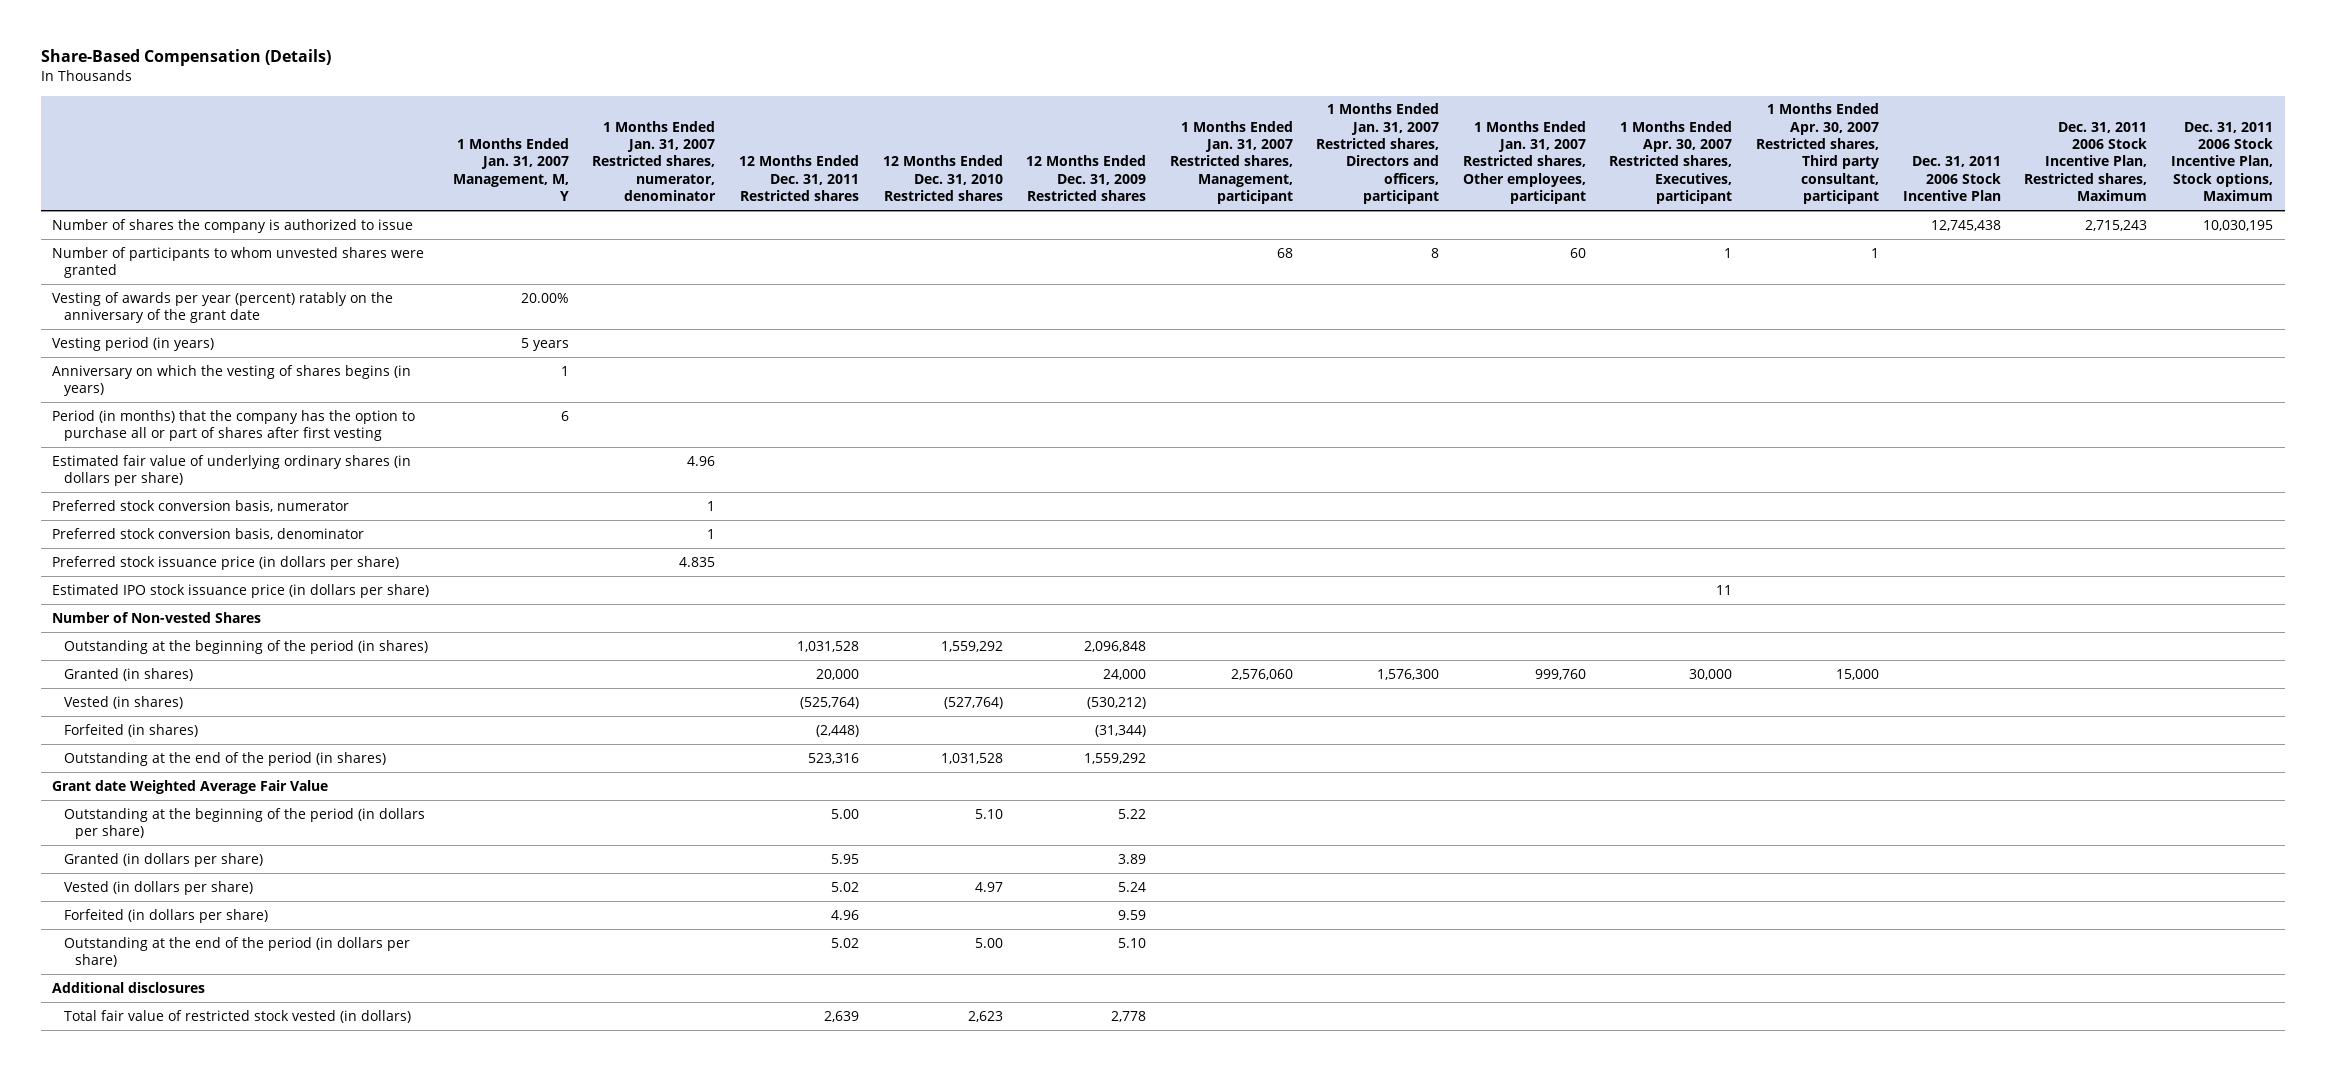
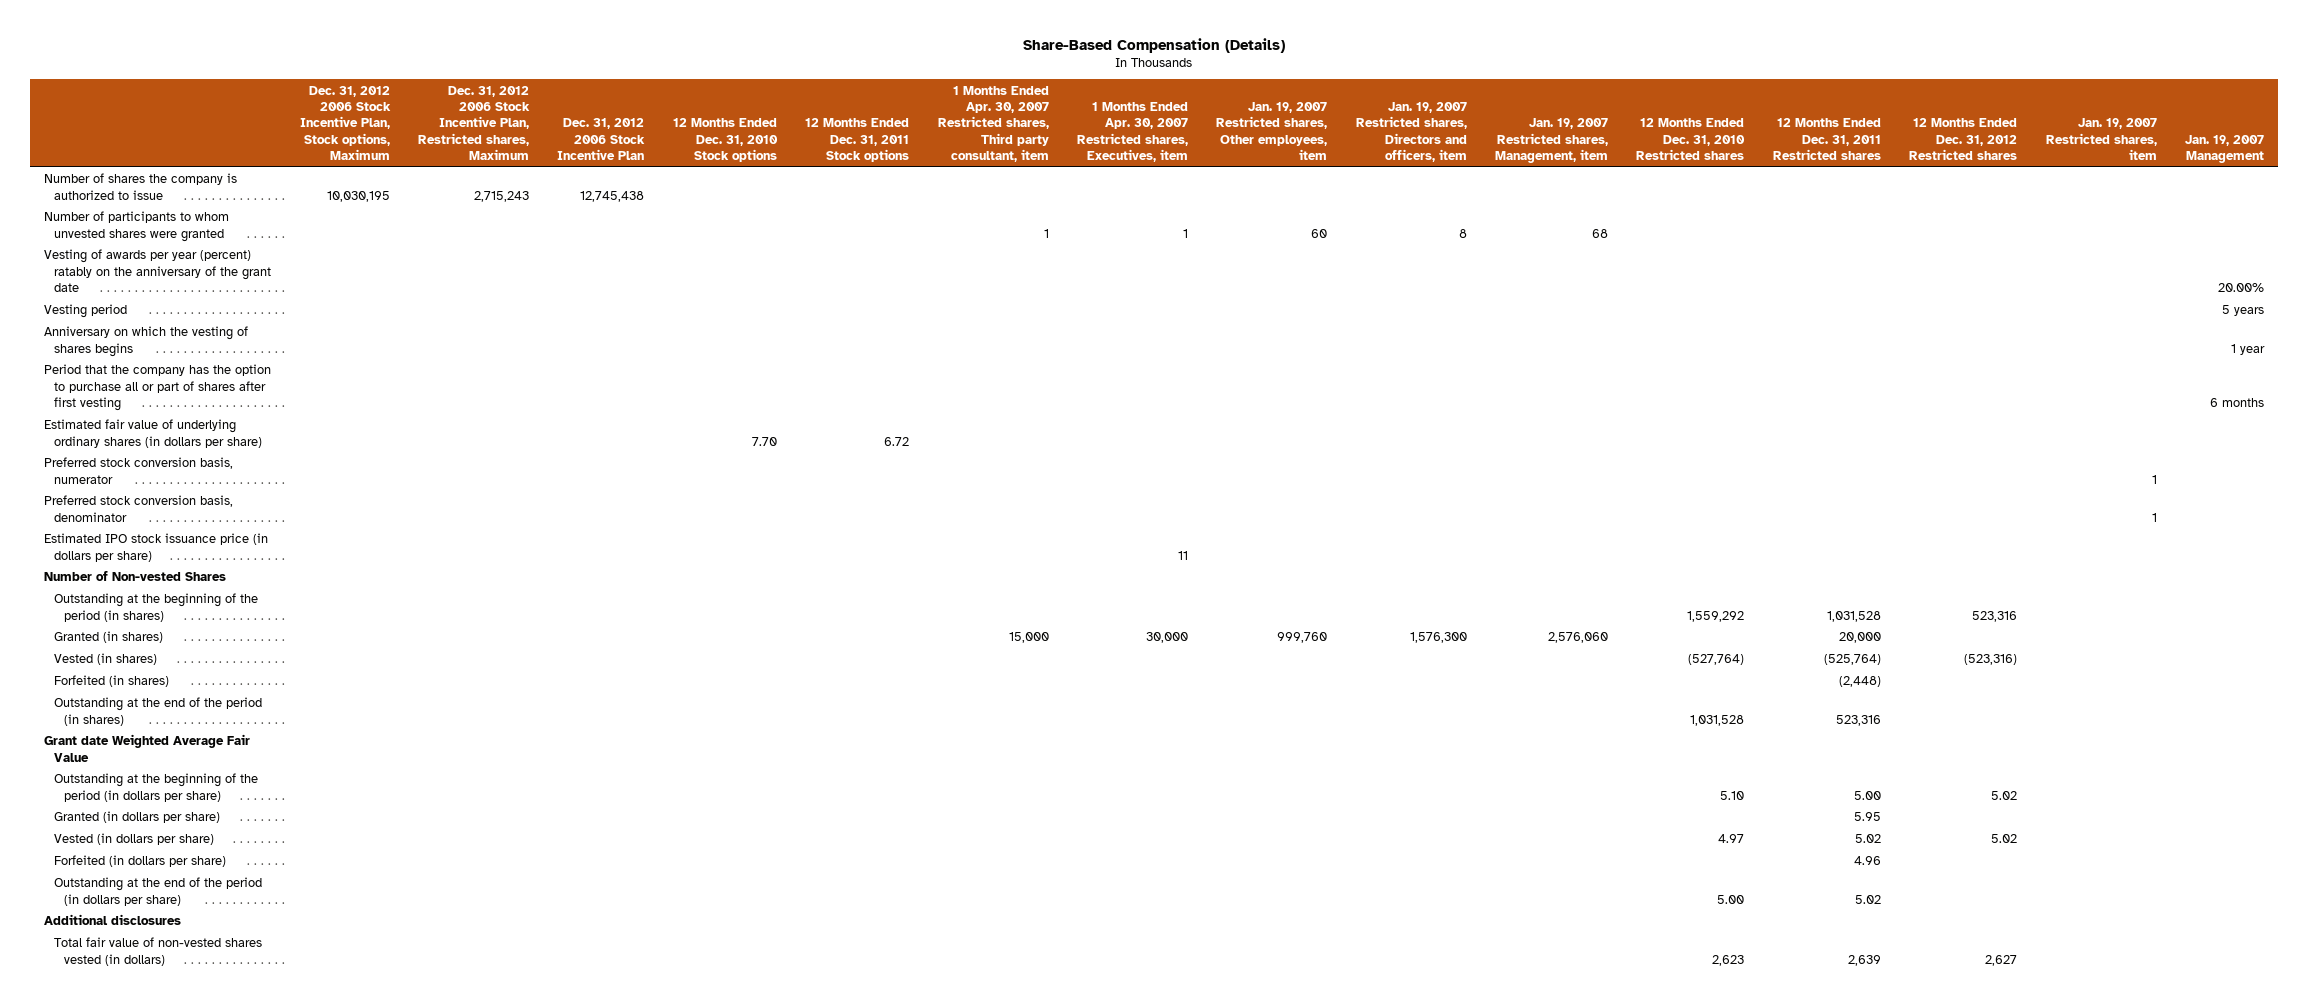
- | 1 Months Ended Jan. 31, 2007 Management, M, Y | 1 Months Ended Jan. 31, 2007 Restricted shares, numerator, denominator | 12 Months Ended Dec. 31, 2011 Restricted shares | 12 Months Ended Dec. 31, 2010 Restricted shares | 12 Months Ended Dec. 31, 2009 Restricted shares | 1 Months Ended Jan. 31, 2007 Restricted shares, Management, participant | 1 Months Ended Jan. 31, 2007 Restricted shares, Directors and officers, participant | 1 Months Ended Jan. 31, 2007 Restricted shares, Other employees, participant | 1 Months Ended Apr. 30, 2007 Restricted shares, Executives, participant | 1 Months Ended Apr. 30, 2007 Restricted shares, Third party consultant, participant | Dec. 31, 2011 2006 Stock Incentive Plan | Dec. 31, 2011 2006 Stock Incentive Plan, Restricted shares, Maximum | Dec. 31, 2011 2006 Stock Incentive Plan, Stock options, Maximum
+ | Dec. 31, 2012 2006 Stock Incentive Plan, Stock options, Maximum | Dec. 31, 2012 2006 Stock Incentive Plan, Restricted shares, Maximum | Dec. 31, 2012 2006 Stock Incentive Plan | 12 Months Ended Dec. 31, 2010 Stock options | 12 Months Ended Dec. 31, 2011 Stock options | 1 Months Ended Apr. 30, 2007 Restricted shares, Third party consultant, item | 1 Months Ended Apr. 30, 2007 Restricted shares, Executives, item | Jan. 19, 2007 Restricted shares, Other employees, item | Jan. 19, 2007 Restricted shares, Directors and officers, item | Jan. 19, 2007 Restricted shares, Management, item | 12 Months Ended Dec. 31, 2010 Restricted shares | 12 Months Ended Dec. 31, 2011 Restricted shares | 12 Months Ended Dec. 31, 2012 Restricted shares | Jan. 19, 2007 Restricted shares, item | Jan. 19, 2007 Management
- Vesting period (in years) | 5 years | | | | | | | | | | | |
- Anniversary on which the vesting of shares begins (in years) | 1 | | | | | | | | | | | |
- Period (in months) that the company has the option to purchase all or part of shares after first vesting | 6 | | | | | | | | | | | |
+ Vesting period | | | | | | | | | | | | | | | 5 years
+ Anniversary on which the vesting of shares begins | | | | | | | | | | | | | | | 1 year
+ Period that the company has the option to purchase all or part of shares after first vesting | | | | | | | | | | | | | | | 6 months
- Preferred stock issuance price (in dollars per share) | | 4.835 | | | | | | | | | | |
- Total fair value of restricted stock vested (in dollars) | | | 2,639 | 2,623 | 2,778 | | | | | | | |
+ Total fair value of non-vested shares vested (in dollars) | | | | | | | | | | | 2,623 | 2,639 | 2,627 | |

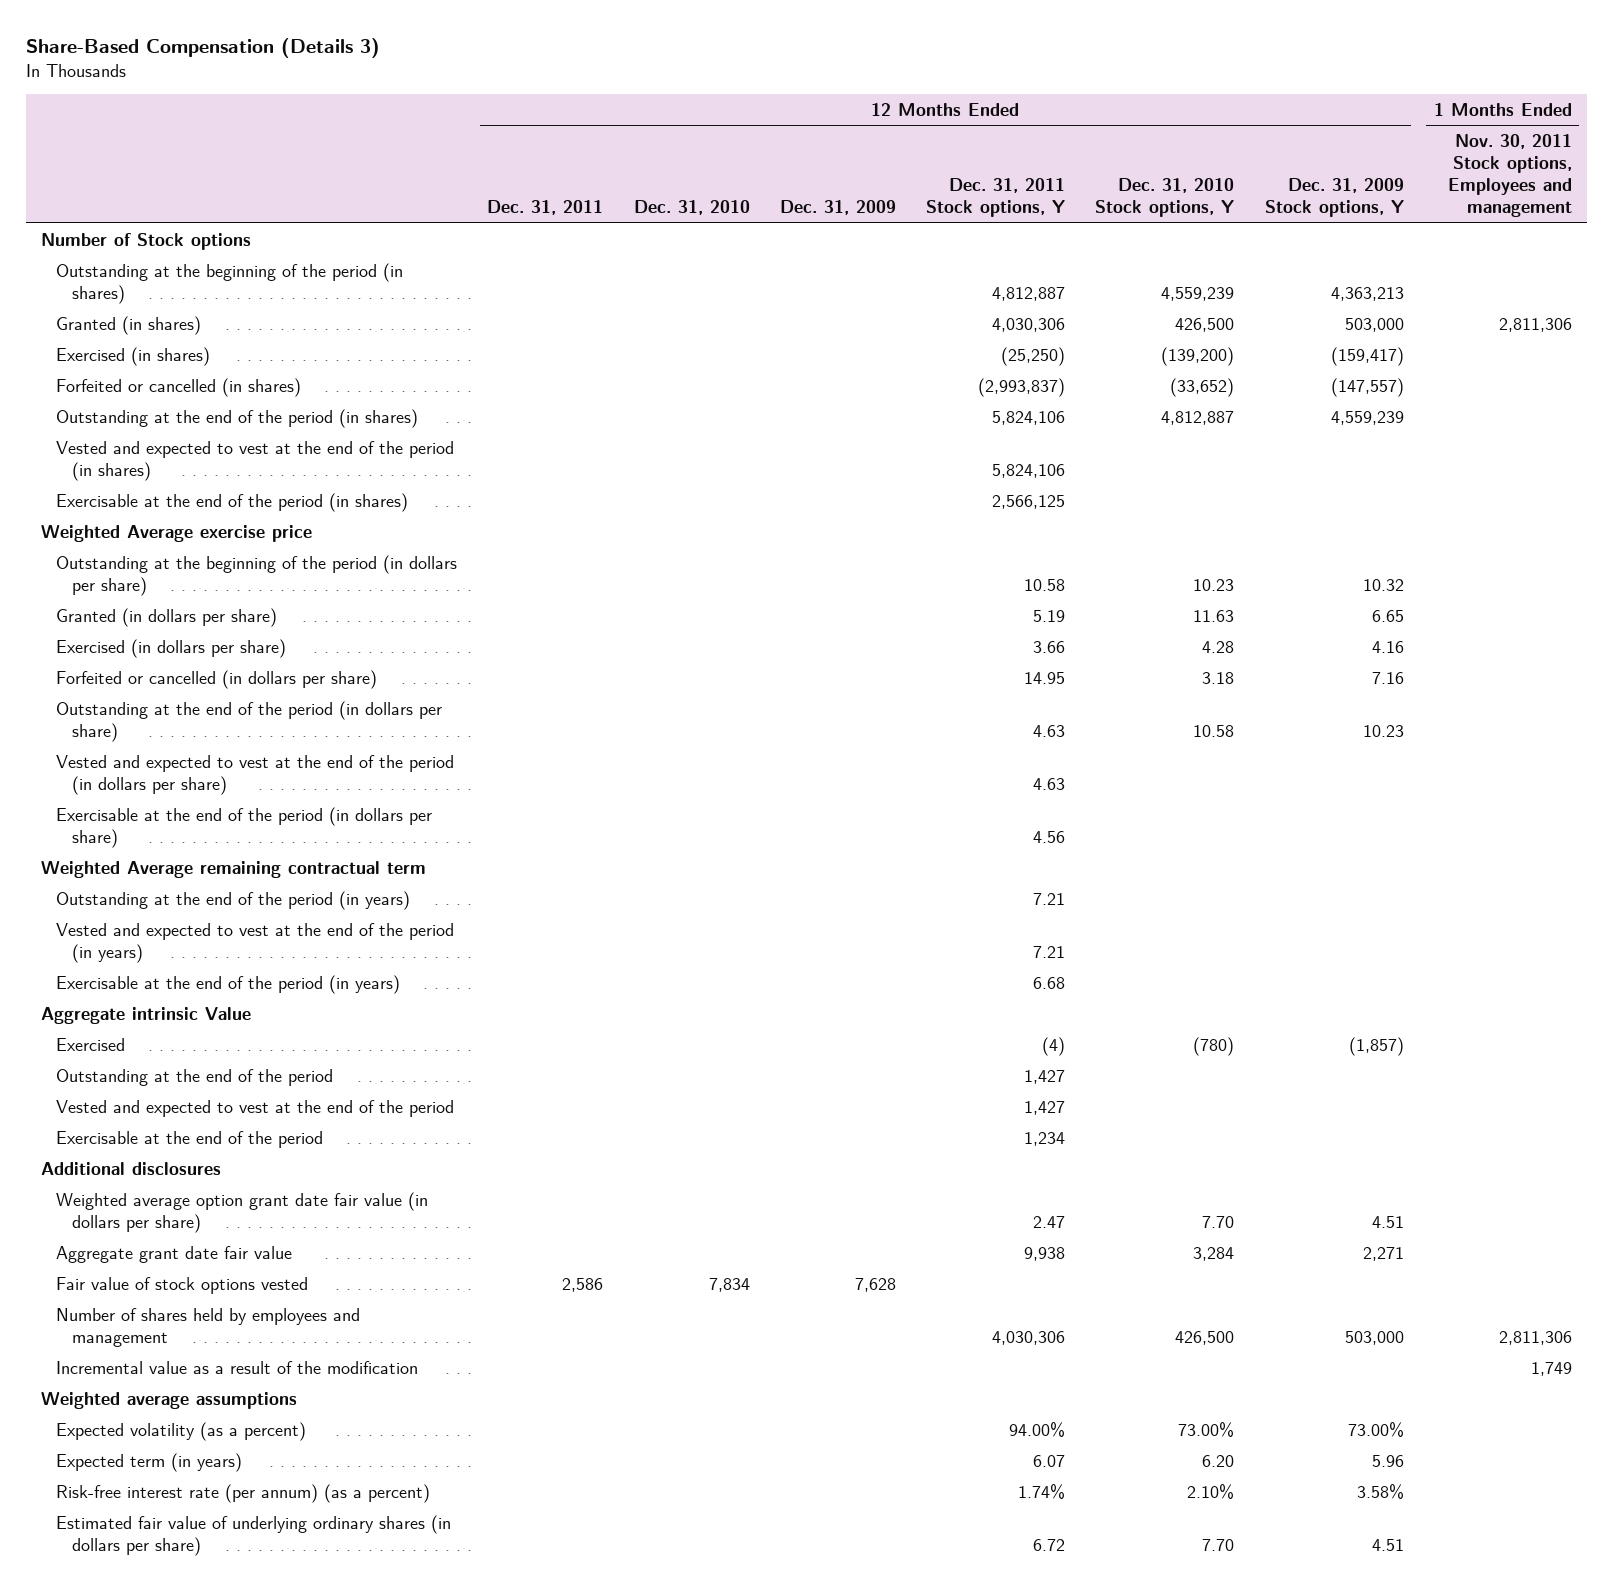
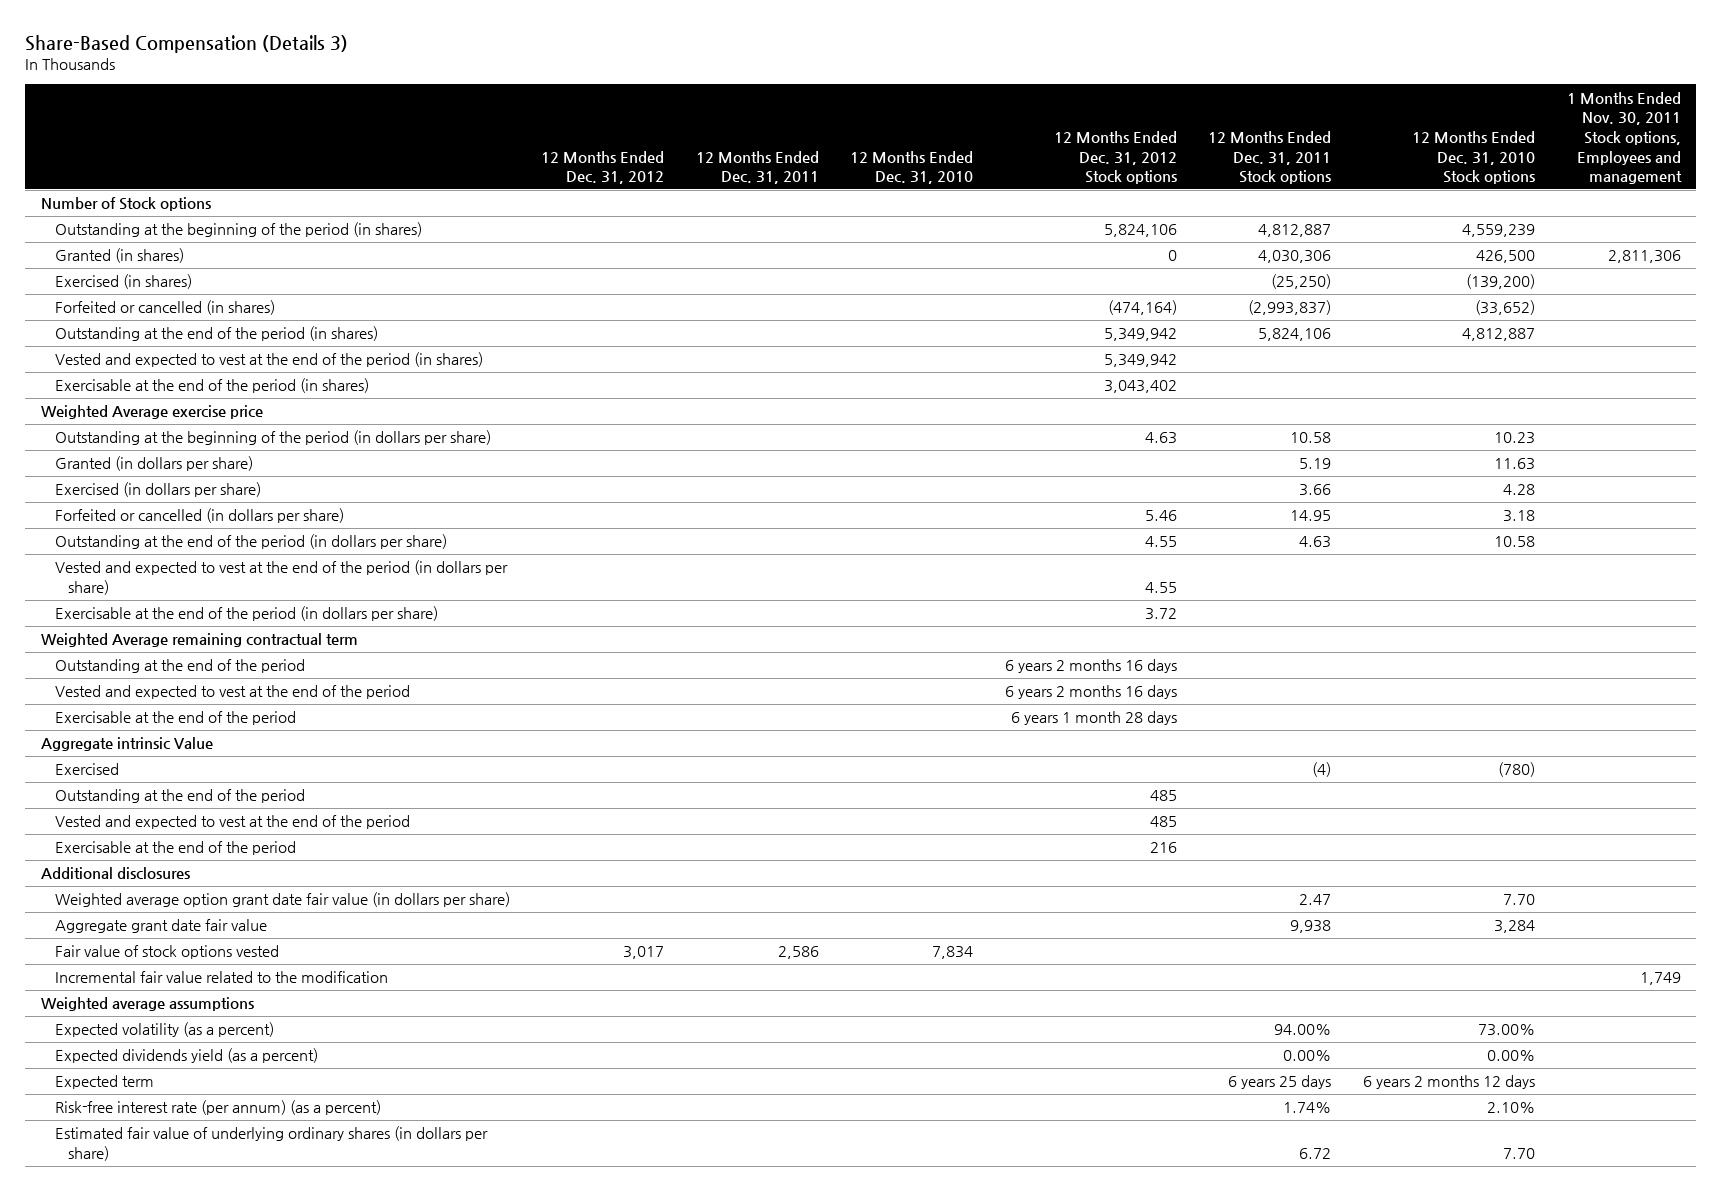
- | 12 Months Ended Dec. 31, 2011 | 12 Months Ended Dec. 31, 2010 | 12 Months Ended Dec. 31, 2009 | 12 Months Ended Dec. 31, 2011 Stock options, Y | 12 Months Ended Dec. 31, 2010 Stock options, Y | 12 Months Ended Dec. 31, 2009 Stock options, Y | 1 Months Ended Nov. 30, 2011 Stock options, Employees and management
+ | 12 Months Ended Dec. 31, 2012 | 12 Months Ended Dec. 31, 2011 | 12 Months Ended Dec. 31, 2010 | 12 Months Ended Dec. 31, 2012 Stock options | 12 Months Ended Dec. 31, 2011 Stock options | 12 Months Ended Dec. 31, 2010 Stock options | 1 Months Ended Nov. 30, 2011 Stock options, Employees and management
- Outstanding at the end of the period (in years) | | | | 7.21 | | |
- Vested and expected to vest at the end of the period (in years) | | | | 7.21 | | |
- Exercisable at the end of the period (in years) | | | | 6.68 | | |
+ Outstanding at the end of the period | | | | 6 years 2 months 16 days | | |
+ Vested and expected to vest at the end of the period | | | | 6 years 2 months 16 days | | |
+ Exercisable at the end of the period | | | | 6 years 1 month 28 days | | |
- Number of shares held by employees and management | | | | 4,030,306 | 426,500 | 503,000 | 2,811,306
- Incremental value as a result of the modification | | | | | | | 1,749
+ Incremental fair value related to the modification | | | | | | | 1,749
- Expected term (in years) | | | | 6.07 | 6.20 | 5.96 |
+ Expected dividends yield (as a percent) | | | | | 0.00% | 0.00% |
+ Expected term | | | | | 6 years 25 days | 6 years 2 months 12 days |

